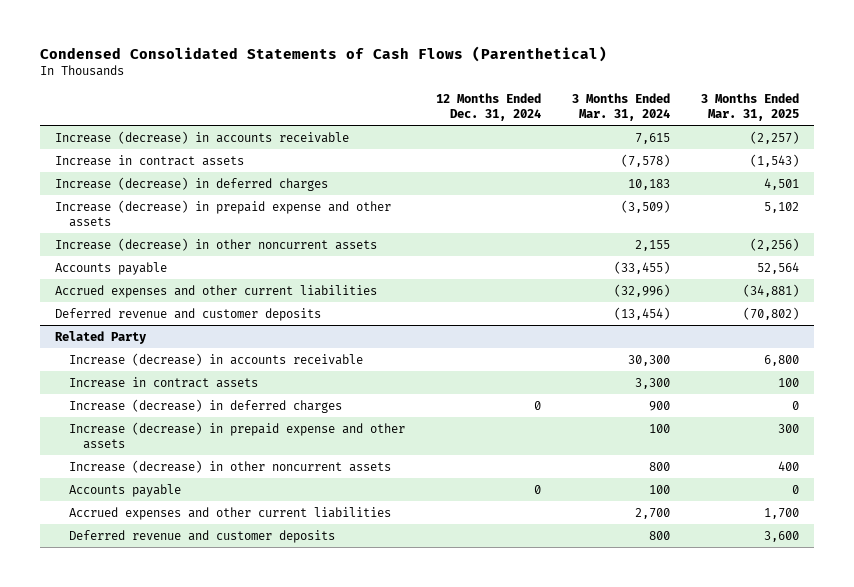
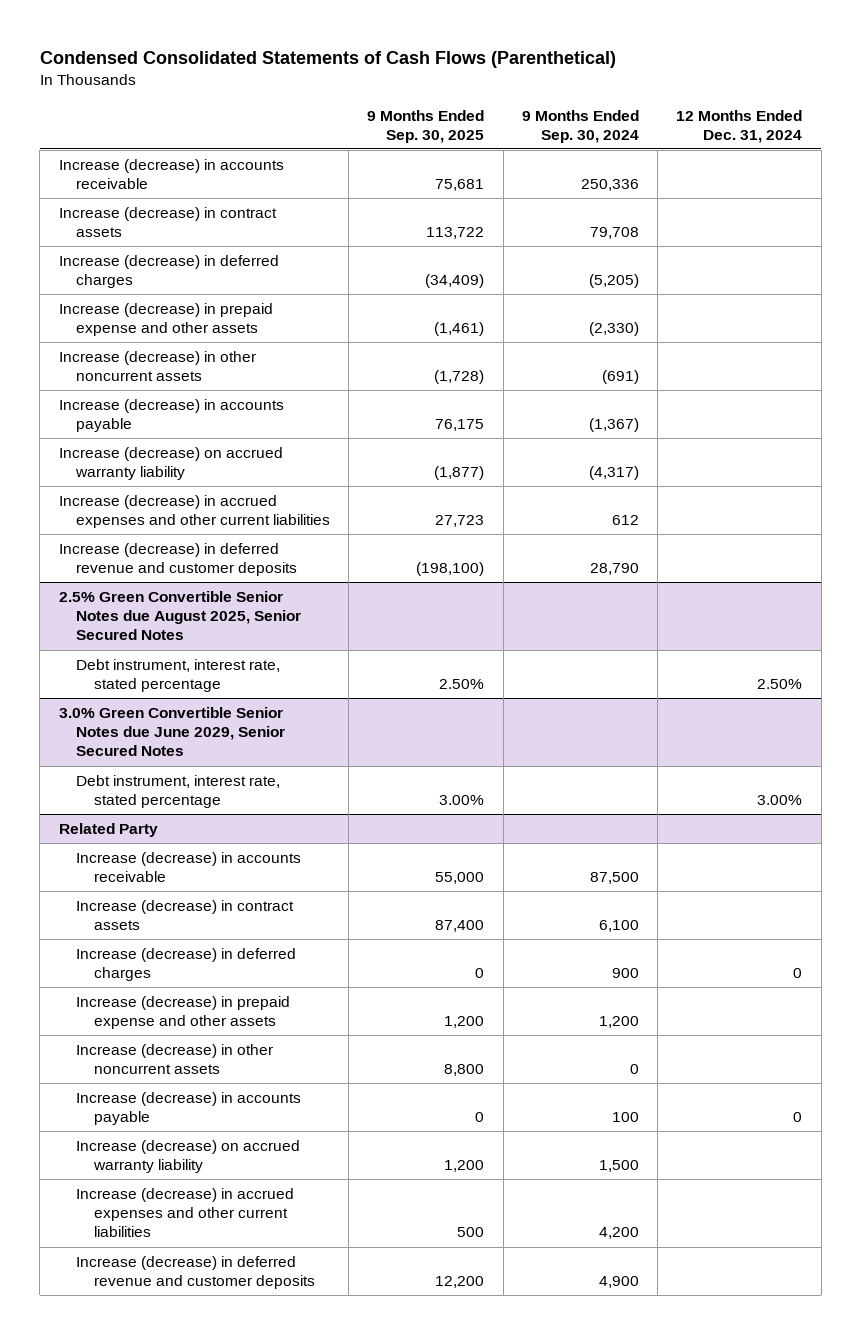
- | 12 Months Ended Dec. 31, 2024 | 3 Months Ended Mar. 31, 2024 | 3 Months Ended Mar. 31, 2025
+ | 9 Months Ended Sep. 30, 2025 | 9 Months Ended Sep. 30, 2024 | 12 Months Ended Dec. 31, 2024
- Increase in contract assets | | (7,578) | (1,543)
+ Increase (decrease) in contract assets | 113,722 | 79,708 |
- Accounts payable | | (33,455) | 52,564
- Accrued expenses and other current liabilities | | (32,996) | (34,881)
- Deferred revenue and customer deposits | | (13,454) | (70,802)
+ Increase (decrease) in accounts payable | 76,175 | (1,367) |
+ Increase (decrease) on accrued warranty liability | (1,877) | (4,317) |
+ Increase (decrease) in accrued expenses and other current liabilities | 27,723 | 612 |
+ Increase (decrease) in deferred revenue and customer deposits | (198,100) | 28,790 |
+ 2.5% Green Convertible Senior Notes due August 2025, Senior Secured Notes
+ Debt instrument, interest rate, stated percentage | 2.50% | | 2.50%
+ 3.0% Green Convertible Senior Notes due June 2029, Senior Secured Notes
+ Debt instrument, interest rate, stated percentage | 3.00% | | 3.00%
@ Related Party
- Increase in contract assets | | 3,300 | 100
+ Increase (decrease) in contract assets | 87,400 | 6,100 |
- Accounts payable | 0 | 100 | 0
- Accrued expenses and other current liabilities | | 2,700 | 1,700
- Deferred revenue and customer deposits | | 800 | 3,600
+ Increase (decrease) in accounts payable | 0 | 100 | 0
+ Increase (decrease) on accrued warranty liability | 1,200 | 1,500 |
+ Increase (decrease) in accrued expenses and other current liabilities | 500 | 4,200 |
+ Increase (decrease) in deferred revenue and customer deposits | 12,200 | 4,900 |

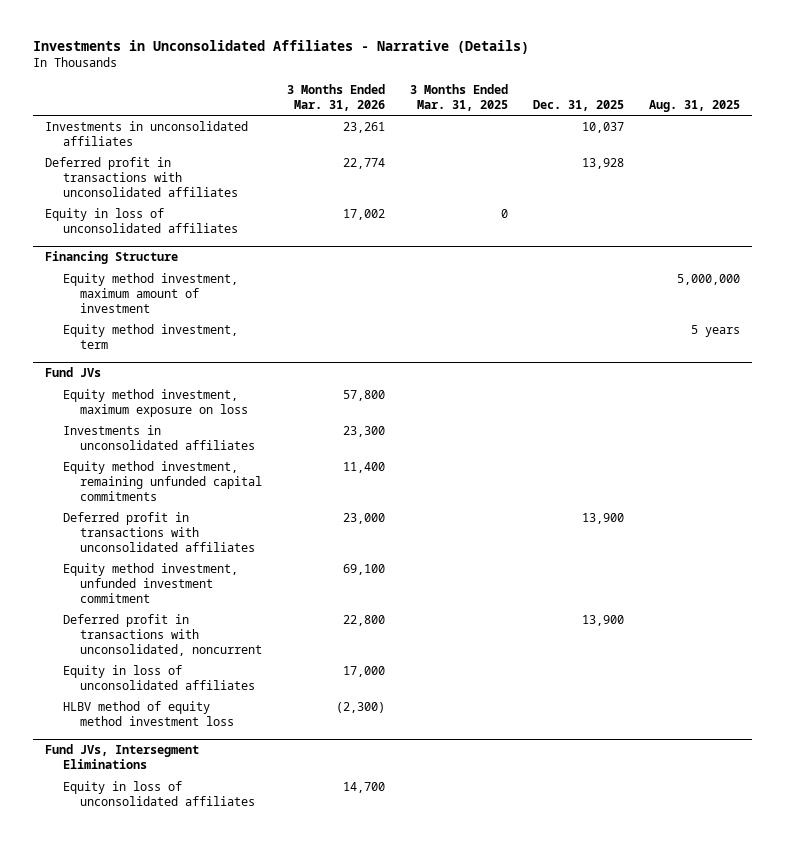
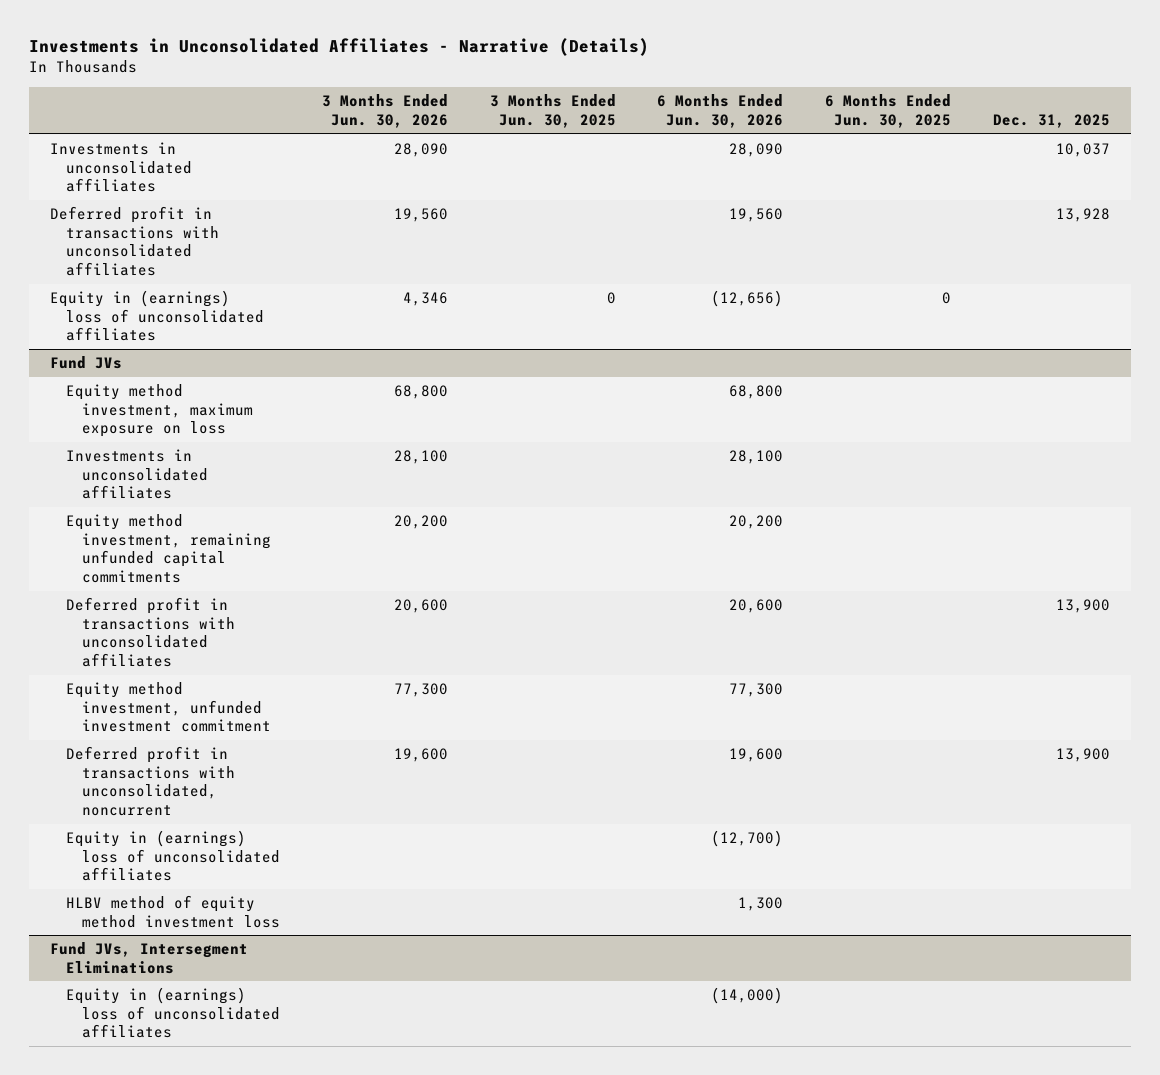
- | 3 Months Ended Mar. 31, 2026 | 3 Months Ended Mar. 31, 2025 | Dec. 31, 2025 | Aug. 31, 2025
+ | 3 Months Ended Jun. 30, 2026 | 3 Months Ended Jun. 30, 2025 | 6 Months Ended Jun. 30, 2026 | 6 Months Ended Jun. 30, 2025 | Dec. 31, 2025
- Equity in loss of unconsolidated affiliates | 17,002 | 0 | |
- Financing Structure
- Equity method investment, maximum amount of investment | | | | 5,000,000
- Equity method investment, term | | | | 5 years
+ Equity in (earnings) loss of unconsolidated affiliates | 4,346 | 0 | (12,656) | 0 |
@ Fund JVs
- Equity in loss of unconsolidated affiliates | 17,000 | | |
+ Equity in (earnings) loss of unconsolidated affiliates | | | (12,700) | |
@ Fund JVs, Intersegment Eliminations
- Equity in loss of unconsolidated affiliates | 14,700 | | |
+ Equity in (earnings) loss of unconsolidated affiliates | | | (14,000) | |

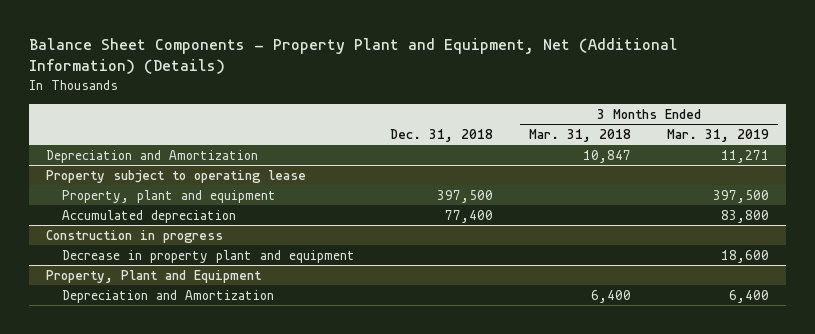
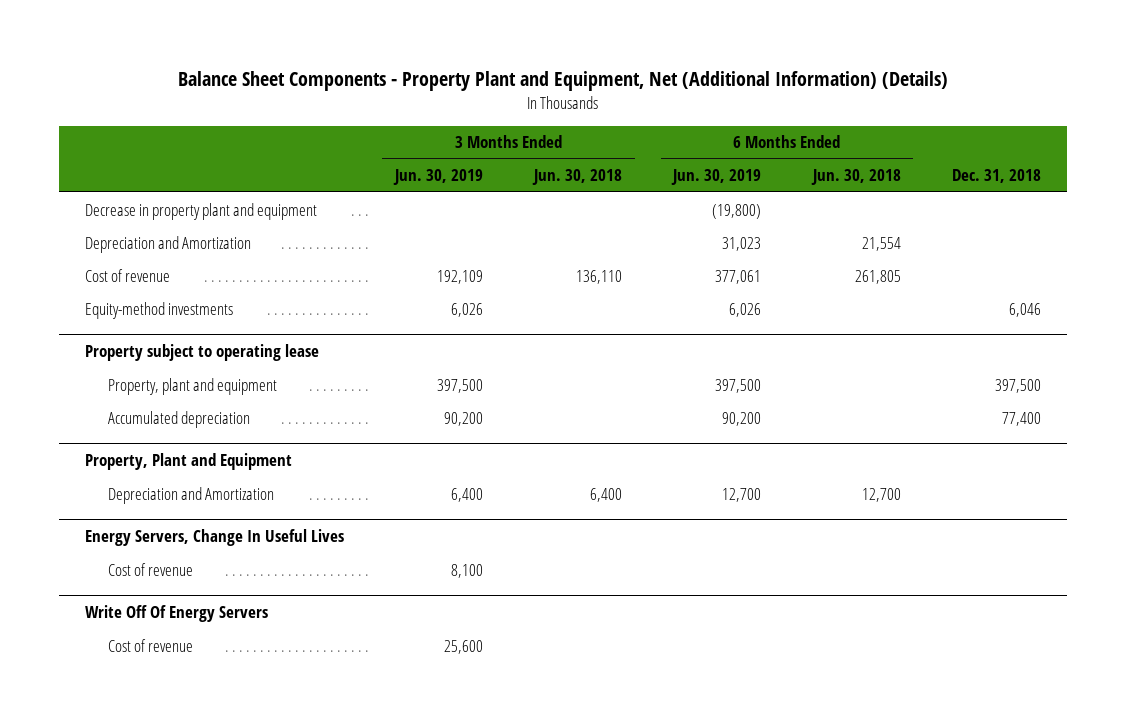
- | Dec. 31, 2018 | 3 Months Ended Mar. 31, 2018 | 3 Months Ended Mar. 31, 2019
+ | 3 Months Ended Jun. 30, 2019 | 3 Months Ended Jun. 30, 2018 | 6 Months Ended Jun. 30, 2019 | 6 Months Ended Jun. 30, 2018 | Dec. 31, 2018
+ Decrease in property plant and equipment | | | (19,800) | |
+ Cost of revenue | 192,109 | 136,110 | 377,061 | 261,805 |
+ Equity-method investments | 6,026 | | 6,026 | | 6,046
- Construction in progress
- Decrease in property plant and equipment | | | 18,600
+ Energy Servers, Change In Useful Lives
+ Cost of revenue | 8,100 | | | |
+ Write Off Of Energy Servers
+ Cost of revenue | 25,600 | | | |

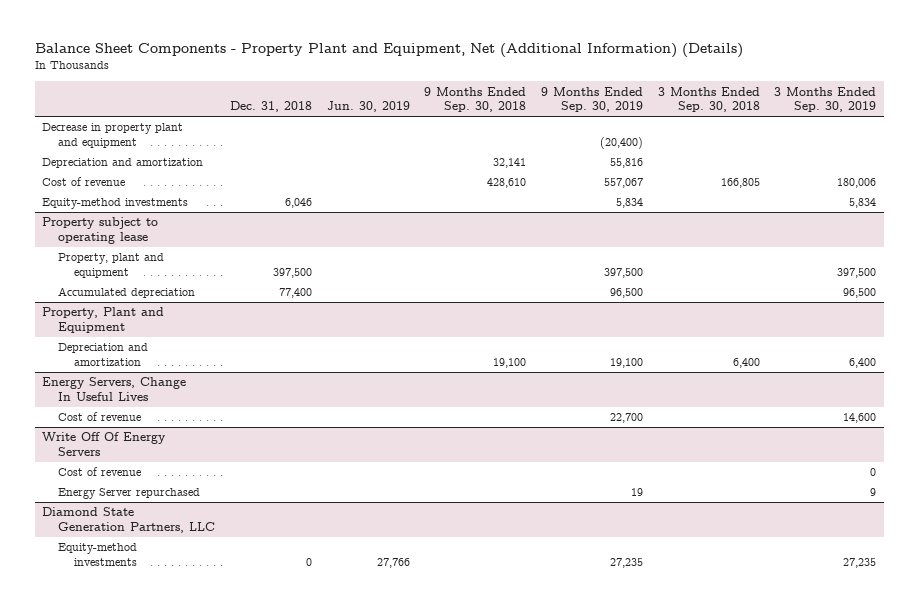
- | 3 Months Ended Jun. 30, 2019 | 3 Months Ended Jun. 30, 2018 | 6 Months Ended Jun. 30, 2019 | 6 Months Ended Jun. 30, 2018 | Dec. 31, 2018
+ | Dec. 31, 2018 | Jun. 30, 2019 | 9 Months Ended Sep. 30, 2018 | 9 Months Ended Sep. 30, 2019 | 3 Months Ended Sep. 30, 2018 | 3 Months Ended Sep. 30, 2019
- Depreciation and Amortization | | | 31,023 | 21,554 |
+ Depreciation and amortization | | | 32,141 | 55,816 | |
@ Property, Plant and Equipment
- Depreciation and Amortization | 6,400 | 6,400 | 12,700 | 12,700 |
+ Depreciation and amortization | | | 19,100 | 19,100 | 6,400 | 6,400
@ Write Off Of Energy Servers
+ Energy Server repurchased | | | | 19 | | 9
+ Diamond State Generation Partners, LLC
+ Equity-method investments | 0 | 27,766 | | 27,235 | | 27,235

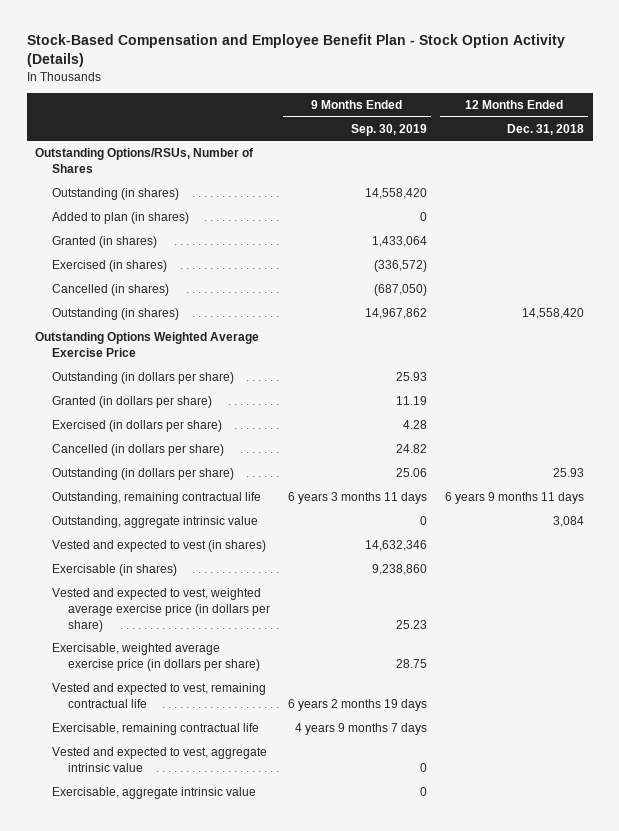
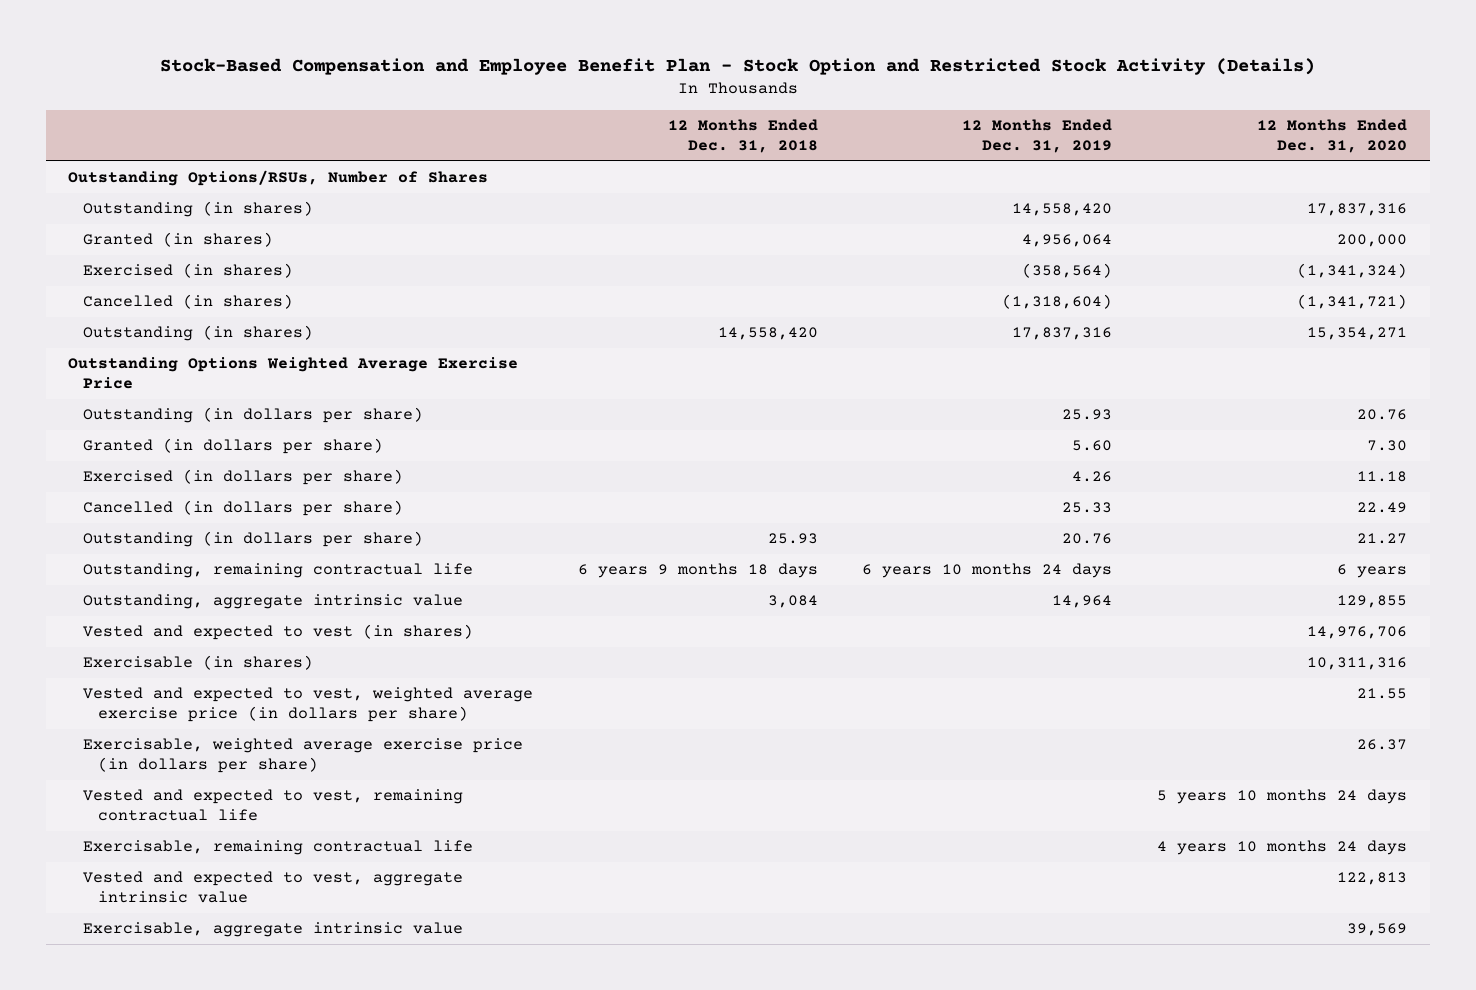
- Stock-Based Compensation and Employee Benefit Plan - Stock Option Activity (Details)
+ Stock-Based Compensation and Employee Benefit Plan - Stock Option and Restricted Stock Activity (Details)
- | 9 Months Ended Sep. 30, 2019 | 12 Months Ended Dec. 31, 2018
+ | 12 Months Ended Dec. 31, 2018 | 12 Months Ended Dec. 31, 2019 | 12 Months Ended Dec. 31, 2020
- Added to plan (in shares) | 0 |
- Outstanding, remaining contractual life | 6 years 3 months 11 days | 6 years 9 months 11 days
+ Outstanding, remaining contractual life | 6 years 9 months 18 days | 6 years 10 months 24 days | 6 years

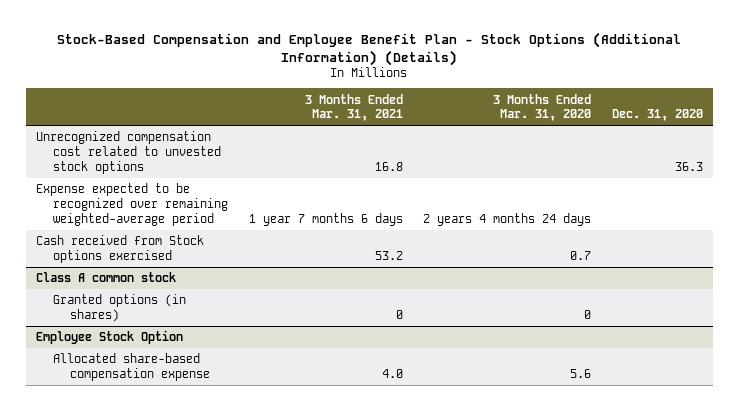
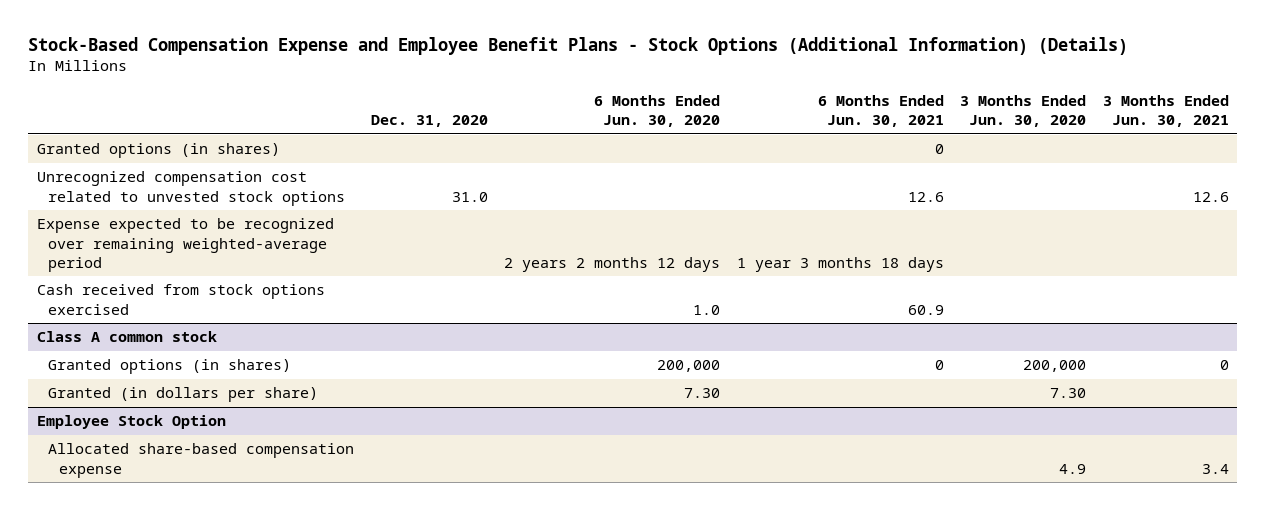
- Stock-Based Compensation and Employee Benefit Plan - Stock Options (Additional Information) (Details)
+ Stock-Based Compensation Expense and Employee Benefit Plans - Stock Options (Additional Information) (Details)
- | 3 Months Ended Mar. 31, 2021 | 3 Months Ended Mar. 31, 2020 | Dec. 31, 2020
+ | Dec. 31, 2020 | 6 Months Ended Jun. 30, 2020 | 6 Months Ended Jun. 30, 2021 | 3 Months Ended Jun. 30, 2020 | 3 Months Ended Jun. 30, 2021
- Unrecognized compensation cost related to unvested stock options | 16.8 | | 36.3
+ Granted options (in shares) | | | 0 | |
+ Unrecognized compensation cost related to unvested stock options | 31.0 | | 12.6 | | 12.6
- Cash received from Stock options exercised | 53.2 | 0.7 |
+ Cash received from stock options exercised | | 1.0 | 60.9 | |
@ Class A common stock
+ Granted (in dollars per share) | | 7.30 | | 7.30 |

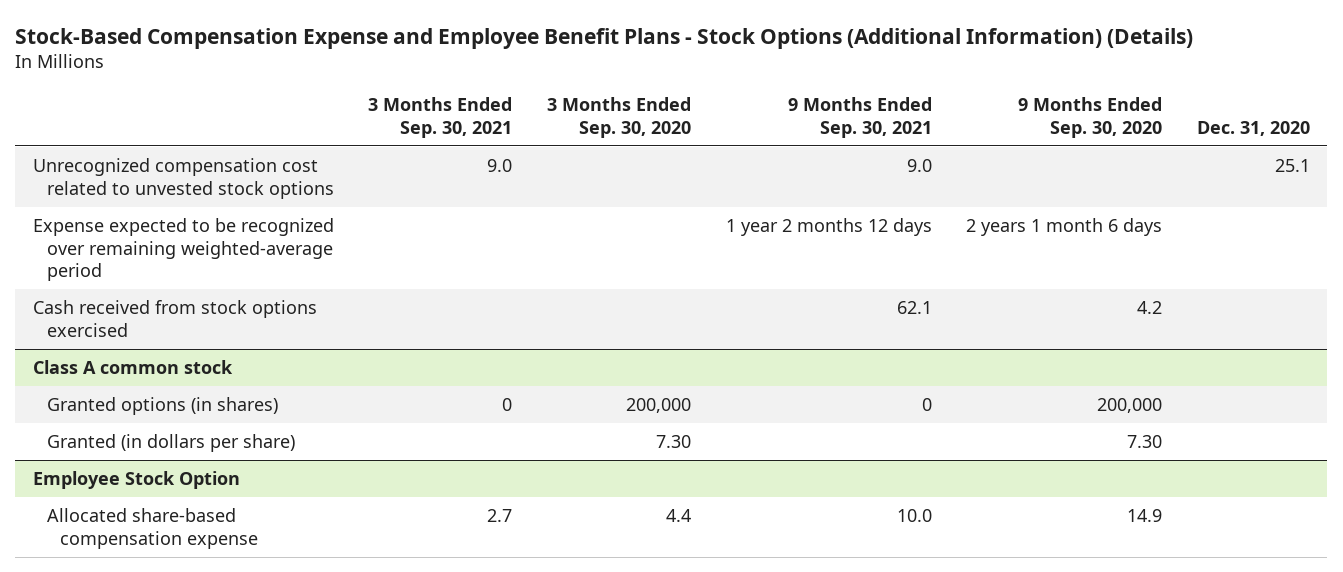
- | Dec. 31, 2020 | 6 Months Ended Jun. 30, 2020 | 6 Months Ended Jun. 30, 2021 | 3 Months Ended Jun. 30, 2020 | 3 Months Ended Jun. 30, 2021
+ | 3 Months Ended Sep. 30, 2021 | 3 Months Ended Sep. 30, 2020 | 9 Months Ended Sep. 30, 2021 | 9 Months Ended Sep. 30, 2020 | Dec. 31, 2020
- Granted options (in shares) | | | 0 | |
- Unrecognized compensation cost related to unvested stock options | 31.0 | | 12.6 | | 12.6
+ Unrecognized compensation cost related to unvested stock options | 9.0 | | 9.0 | | 25.1

